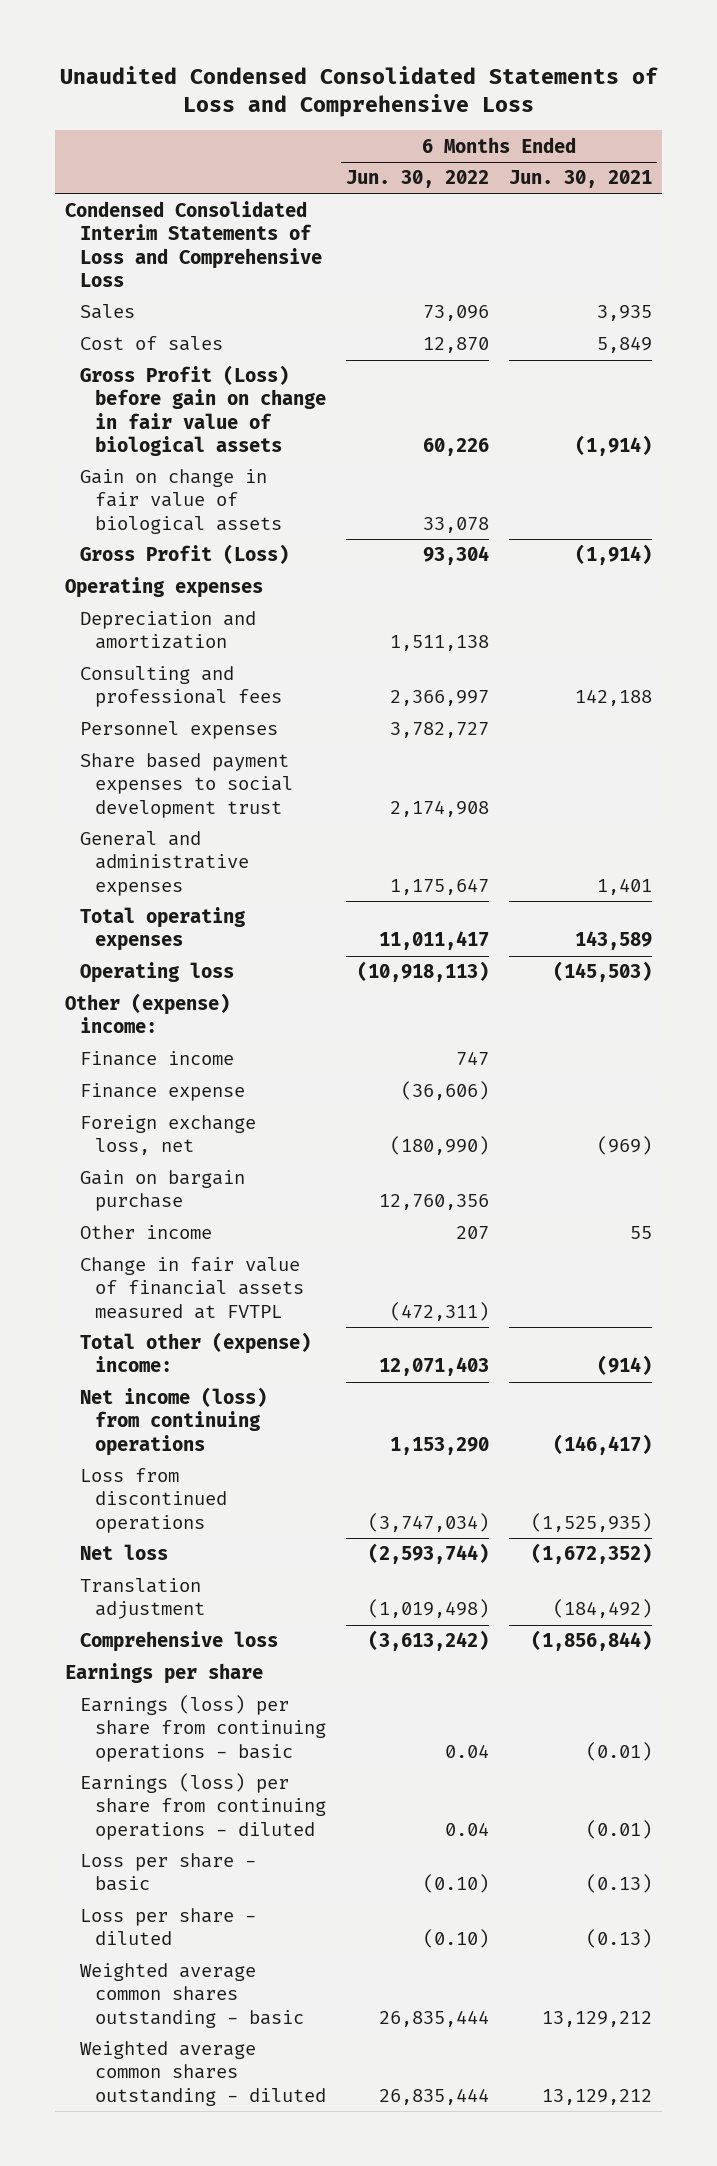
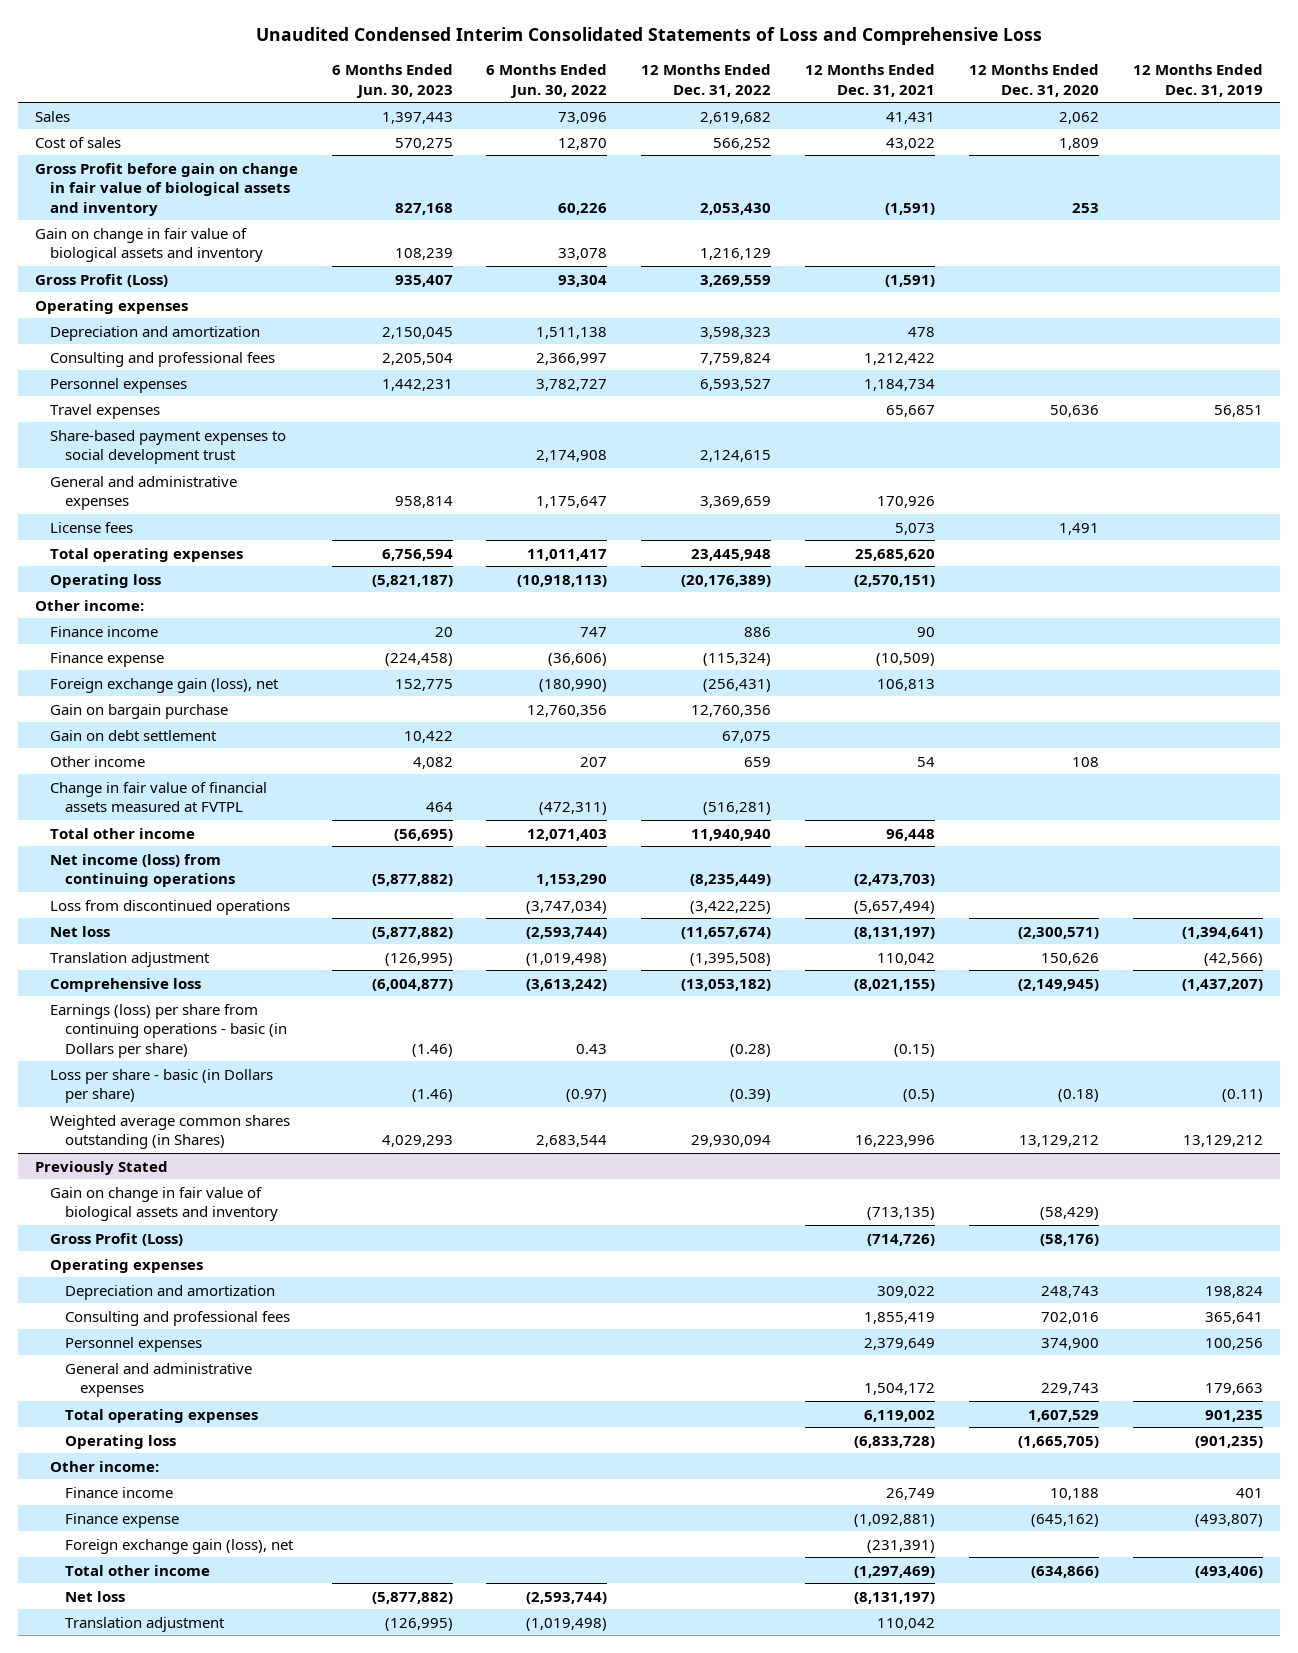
- Unaudited Condensed Consolidated Statements of Loss and Comprehensive Loss
+ Unaudited Condensed Interim Consolidated Statements of Loss and Comprehensive Loss
- | 6 Months Ended Jun. 30, 2022 | 6 Months Ended Jun. 30, 2021
+ | 6 Months Ended Jun. 30, 2023 | 6 Months Ended Jun. 30, 2022 | 12 Months Ended Dec. 31, 2022 | 12 Months Ended Dec. 31, 2021 | 12 Months Ended Dec. 31, 2020 | 12 Months Ended Dec. 31, 2019
- Condensed Consolidated Interim Statements of Loss and Comprehensive Loss
- Gross Profit (Loss) before gain on change in fair value of biological assets | 60,226 | (1,914)
- Gain on change in fair value of biological assets | 33,078 |
+ Gross Profit before gain on change in fair value of biological assets and inventory | 827,168 | 60,226 | 2,053,430 | (1,591) | 253 |
+ Gain on change in fair value of biological assets and inventory | 108,239 | 33,078 | 1,216,129 | | |
- Share based payment expenses to social development trust | 2,174,908 |
+ Travel expenses | | | | 65,667 | 50,636 | 56,851
+ Share-based payment expenses to social development trust | | 2,174,908 | 2,124,615 | | |
+ License fees | | | | 5,073 | 1,491 |
- Other (expense) income:
+ Other income:
- Foreign exchange loss, net | (180,990) | (969)
+ Foreign exchange gain (loss), net | 152,775 | (180,990) | (256,431) | 106,813 | |
+ Gain on debt settlement | 10,422 | | 67,075 | | |
- Total other (expense) income: | 12,071,403 | (914)
+ Total other income | (56,695) | 12,071,403 | 11,940,940 | 96,448 | |
- Earnings per share
- Earnings (loss) per share from continuing operations - basic | 0.04 | (0.01)
- Earnings (loss) per share from continuing operations - diluted | 0.04 | (0.01)
- Loss per share - basic | (0.10) | (0.13)
- Loss per share - diluted | (0.10) | (0.13)
- Weighted average common shares outstanding - basic | 26,835,444 | 13,129,212
- Weighted average common shares outstanding - diluted | 26,835,444 | 13,129,212
+ Earnings (loss) per share from continuing operations - basic (in Dollars per share) | (1.46) | 0.43 | (0.28) | (0.15) | |
+ Loss per share - basic (in Dollars per share) | (1.46) | (0.97) | (0.39) | (0.5) | (0.18) | (0.11)
+ Weighted average common shares outstanding (in Shares) | 4,029,293 | 2,683,544 | 29,930,094 | 16,223,996 | 13,129,212 | 13,129,212
+ Previously Stated
+ Gain on change in fair value of biological assets and inventory | | | | (713,135) | (58,429) |
+ Gross Profit (Loss) | | | | (714,726) | (58,176) |
+ Operating expenses
+ Depreciation and amortization | | | | 309,022 | 248,743 | 198,824
+ Consulting and professional fees | | | | 1,855,419 | 702,016 | 365,641
+ Personnel expenses | | | | 2,379,649 | 374,900 | 100,256
+ General and administrative expenses | | | | 1,504,172 | 229,743 | 179,663
+ Total operating expenses | | | | 6,119,002 | 1,607,529 | 901,235
+ Operating loss | | | | (6,833,728) | (1,665,705) | (901,235)
+ Other income:
+ Finance income | | | | 26,749 | 10,188 | 401
+ Finance expense | | | | (1,092,881) | (645,162) | (493,807)
+ Foreign exchange gain (loss), net | | | | (231,391) | |
+ Total other income | | | | (1,297,469) | (634,866) | (493,406)
+ Net loss | (5,877,882) | (2,593,744) | | (8,131,197) | |
+ Translation adjustment | (126,995) | (1,019,498) | | 110,042 | |

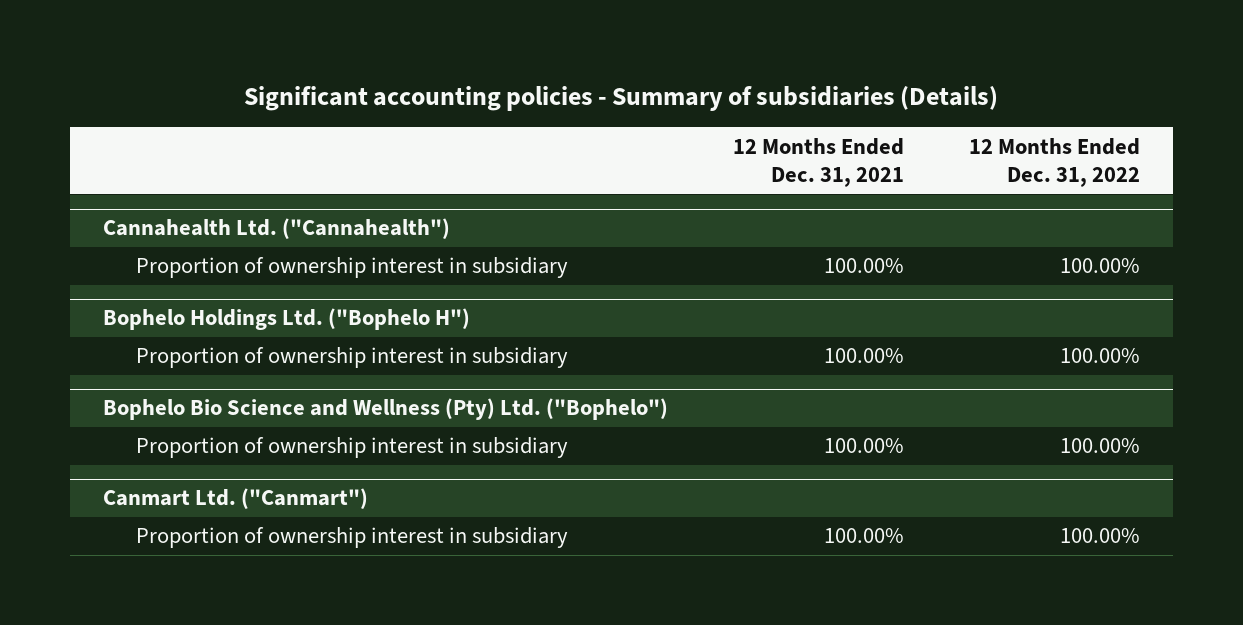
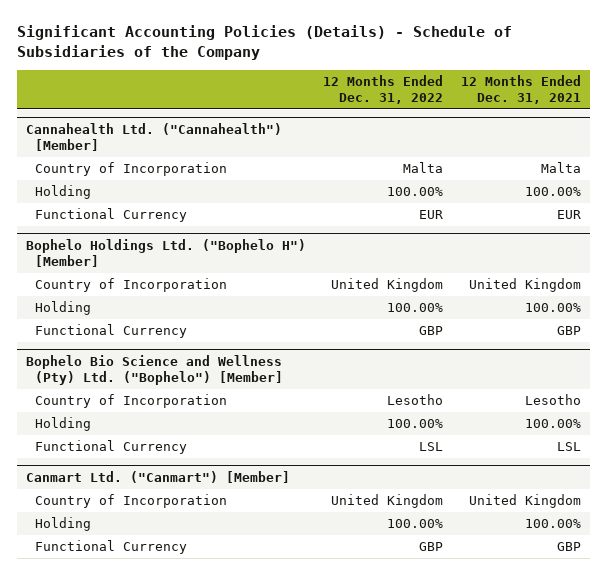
- Significant accounting policies - Summary of subsidiaries (Details)
+ Significant Accounting Policies (Details) - Schedule of Subsidiaries of the Company
- | 12 Months Ended Dec. 31, 2021 | 12 Months Ended Dec. 31, 2022
+ | 12 Months Ended Dec. 31, 2022 | 12 Months Ended Dec. 31, 2021
- Cannahealth Ltd. ("Cannahealth")
- Proportion of ownership interest in subsidiary | 100.00% | 100.00%
- Bophelo Holdings Ltd. ("Bophelo H")
- Proportion of ownership interest in subsidiary | 100.00% | 100.00%
- Bophelo Bio Science and Wellness (Pty) Ltd. ("Bophelo")
- Proportion of ownership interest in subsidiary | 100.00% | 100.00%
- Canmart Ltd. ("Canmart")
- Proportion of ownership interest in subsidiary | 100.00% | 100.00%
+ Cannahealth Ltd. ("Cannahealth") [Member]
+ Country of Incorporation | Malta | Malta
+ Holding | 100.00% | 100.00%
+ Functional Currency | EUR | EUR
+ Bophelo Holdings Ltd. ("Bophelo H") [Member]
+ Country of Incorporation | United Kingdom | United Kingdom
+ Holding | 100.00% | 100.00%
+ Functional Currency | GBP | GBP
+ Bophelo Bio Science and Wellness (Pty) Ltd. ("Bophelo") [Member]
+ Country of Incorporation | Lesotho | Lesotho
+ Holding | 100.00% | 100.00%
+ Functional Currency | LSL | LSL
+ Canmart Ltd. ("Canmart") [Member]
+ Country of Incorporation | United Kingdom | United Kingdom
+ Holding | 100.00% | 100.00%
+ Functional Currency | GBP | GBP

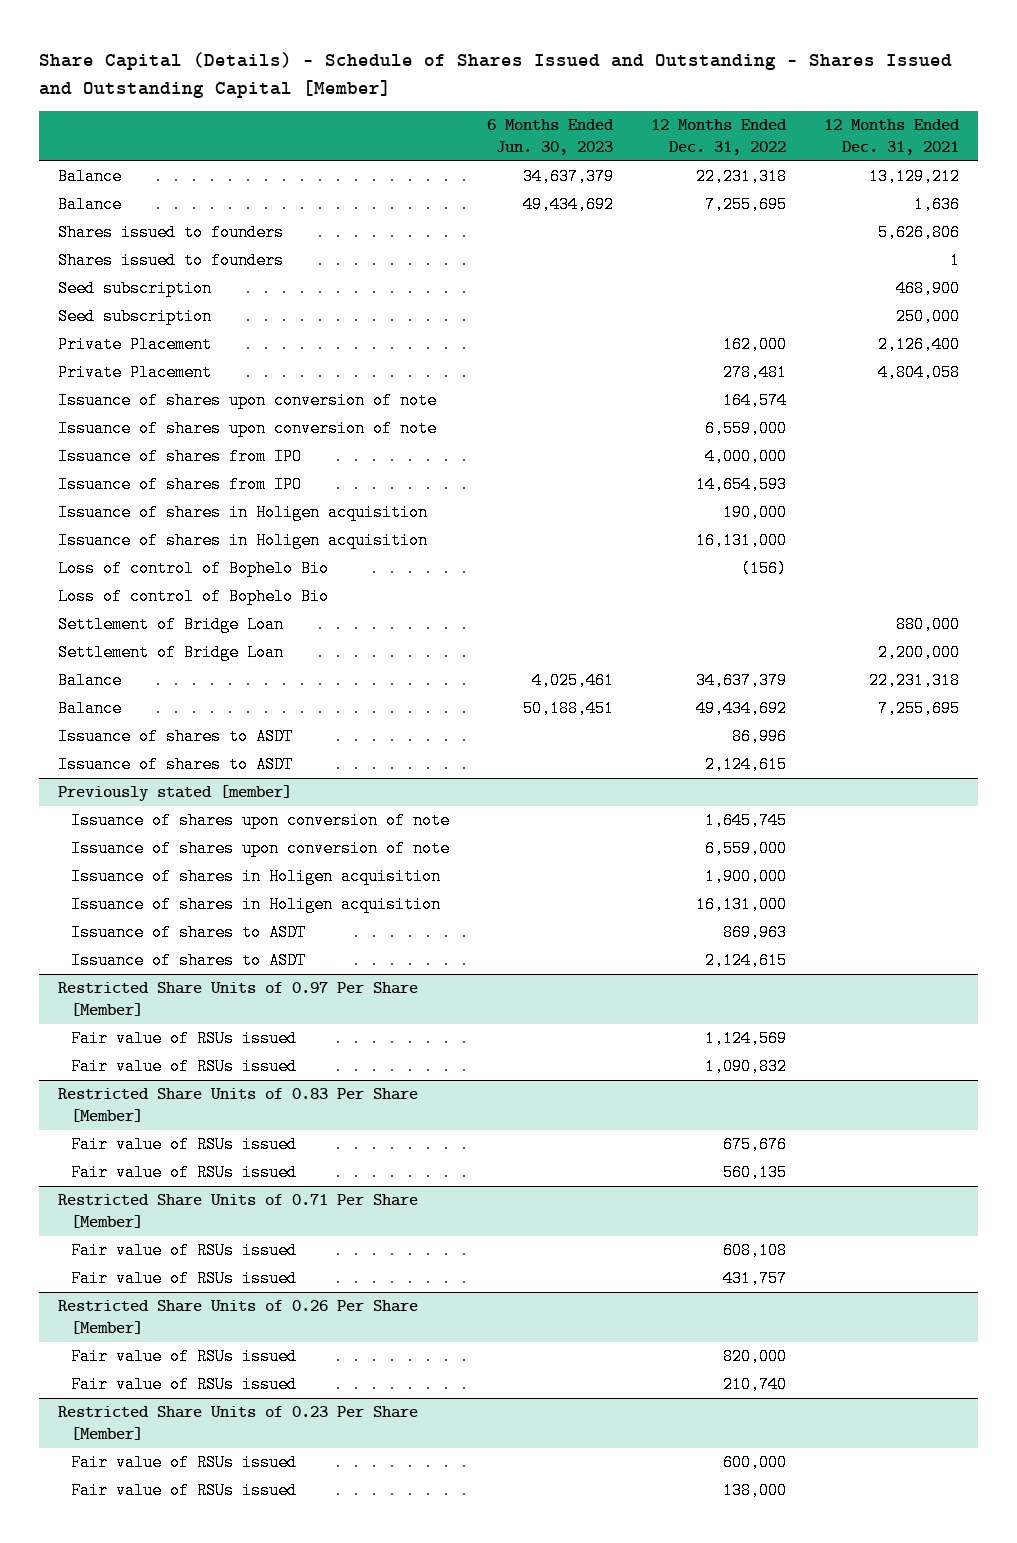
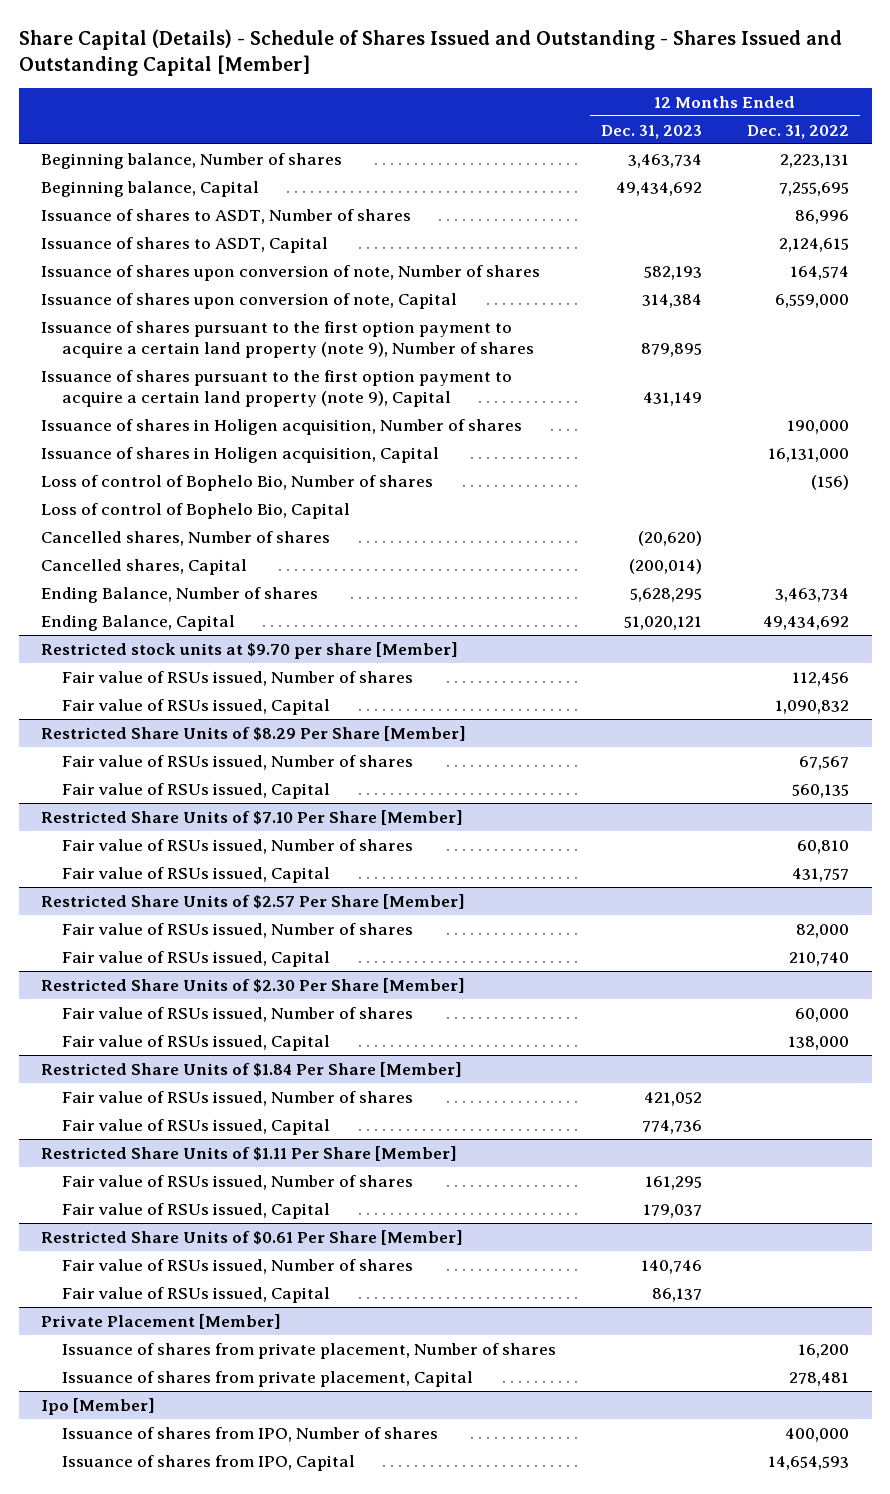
- | 6 Months Ended Jun. 30, 2023 | 12 Months Ended Dec. 31, 2022 | 12 Months Ended Dec. 31, 2021
+ | 12 Months Ended Dec. 31, 2023 | 12 Months Ended Dec. 31, 2022
- Balance | 34,637,379 | 22,231,318 | 13,129,212
- Balance | 49,434,692 | 7,255,695 | 1,636
- Shares issued to founders | | | 5,626,806
- Shares issued to founders | | | 1
- Seed subscription | | | 468,900
- Seed subscription | | | 250,000
- Private Placement | | 162,000 | 2,126,400
- Private Placement | | 278,481 | 4,804,058
- Issuance of shares upon conversion of note | | 164,574 |
- Issuance of shares upon conversion of note | | 6,559,000 |
- Issuance of shares from IPO | | 4,000,000 |
- Issuance of shares from IPO | | 14,654,593 |
- Issuance of shares in Holigen acquisition | | 190,000 |
- Issuance of shares in Holigen acquisition | | 16,131,000 |
- Loss of control of Bophelo Bio | | (156) |
- Loss of control of Bophelo Bio
- Settlement of Bridge Loan | | | 880,000
- Settlement of Bridge Loan | | | 2,200,000
- Balance | 4,025,461 | 34,637,379 | 22,231,318
- Balance | 50,188,451 | 49,434,692 | 7,255,695
- Issuance of shares to ASDT | | 86,996 |
- Issuance of shares to ASDT | | 2,124,615 |
- Previously stated [member]
- Issuance of shares upon conversion of note | | 1,645,745 |
- Issuance of shares upon conversion of note | | 6,559,000 |
- Issuance of shares in Holigen acquisition | | 1,900,000 |
- Issuance of shares in Holigen acquisition | | 16,131,000 |
- Issuance of shares to ASDT | | 869,963 |
- Issuance of shares to ASDT | | 2,124,615 |
- Restricted Share Units of 0.97 Per Share [Member]
- Fair value of RSUs issued | | 1,124,569 |
- Fair value of RSUs issued | | 1,090,832 |
- Restricted Share Units of 0.83 Per Share [Member]
- Fair value of RSUs issued | | 675,676 |
- Fair value of RSUs issued | | 560,135 |
- Restricted Share Units of 0.71 Per Share [Member]
- Fair value of RSUs issued | | 608,108 |
- Fair value of RSUs issued | | 431,757 |
- Restricted Share Units of 0.26 Per Share [Member]
- Fair value of RSUs issued | | 820,000 |
- Fair value of RSUs issued | | 210,740 |
- Restricted Share Units of 0.23 Per Share [Member]
- Fair value of RSUs issued | | 600,000 |
- Fair value of RSUs issued | | 138,000 |
+ Beginning balance, Number of shares | 3,463,734 | 2,223,131
+ Beginning balance, Capital | 49,434,692 | 7,255,695
+ Issuance of shares to ASDT, Number of shares | | 86,996
+ Issuance of shares to ASDT, Capital | | 2,124,615
+ Issuance of shares upon conversion of note, Number of shares | 582,193 | 164,574
+ Issuance of shares upon conversion of note, Capital | 314,384 | 6,559,000
+ Issuance of shares pursuant to the first option payment to acquire a certain land property (note 9), Number of shares | 879,895 |
+ Issuance of shares pursuant to the first option payment to acquire a certain land property (note 9), Capital | 431,149 |
+ Issuance of shares in Holigen acquisition, Number of shares | | 190,000
+ Issuance of shares in Holigen acquisition, Capital | | 16,131,000
+ Loss of control of Bophelo Bio, Number of shares | | (156)
+ Loss of control of Bophelo Bio, Capital
+ Cancelled shares, Number of shares | (20,620) |
+ Cancelled shares, Capital | (200,014) |
+ Ending Balance, Number of shares | 5,628,295 | 3,463,734
+ Ending Balance, Capital | 51,020,121 | 49,434,692
+ Restricted stock units at $9.70 per share [Member]
+ Fair value of RSUs issued, Number of shares | | 112,456
+ Fair value of RSUs issued, Capital | | 1,090,832
+ Restricted Share Units of $8.29 Per Share [Member]
+ Fair value of RSUs issued, Number of shares | | 67,567
+ Fair value of RSUs issued, Capital | | 560,135
+ Restricted Share Units of $7.10 Per Share [Member]
+ Fair value of RSUs issued, Number of shares | | 60,810
+ Fair value of RSUs issued, Capital | | 431,757
+ Restricted Share Units of $2.57 Per Share [Member]
+ Fair value of RSUs issued, Number of shares | | 82,000
+ Fair value of RSUs issued, Capital | | 210,740
+ Restricted Share Units of $2.30 Per Share [Member]
+ Fair value of RSUs issued, Number of shares | | 60,000
+ Fair value of RSUs issued, Capital | | 138,000
+ Restricted Share Units of $1.84 Per Share [Member]
+ Fair value of RSUs issued, Number of shares | 421,052 |
+ Fair value of RSUs issued, Capital | 774,736 |
+ Restricted Share Units of $1.11 Per Share [Member]
+ Fair value of RSUs issued, Number of shares | 161,295 |
+ Fair value of RSUs issued, Capital | 179,037 |
+ Restricted Share Units of $0.61 Per Share [Member]
+ Fair value of RSUs issued, Number of shares | 140,746 |
+ Fair value of RSUs issued, Capital | 86,137 |
+ Private Placement [Member]
+ Issuance of shares from private placement, Number of shares | | 16,200
+ Issuance of shares from private placement, Capital | | 278,481
+ Ipo [Member]
+ Issuance of shares from IPO, Number of shares | | 400,000
+ Issuance of shares from IPO, Capital | | 14,654,593

